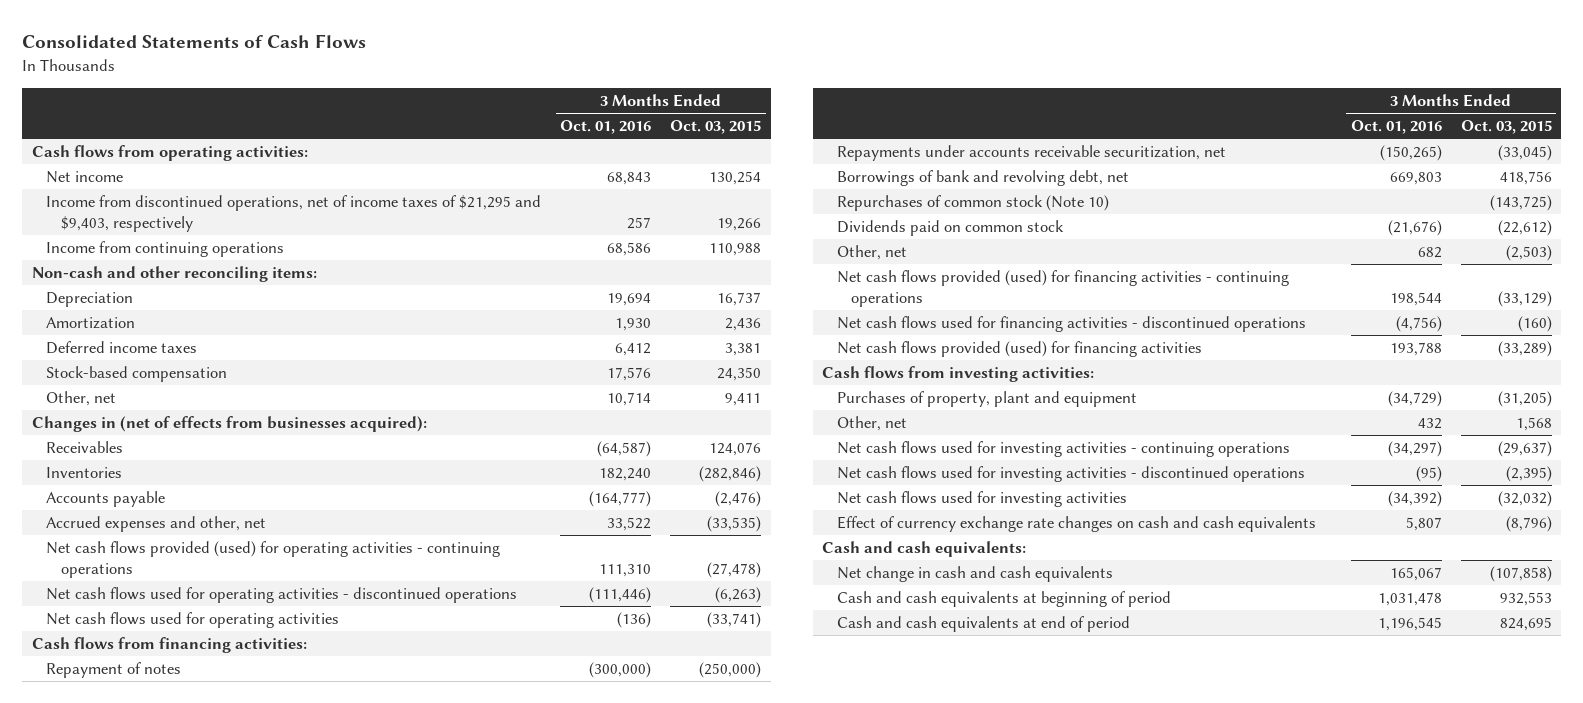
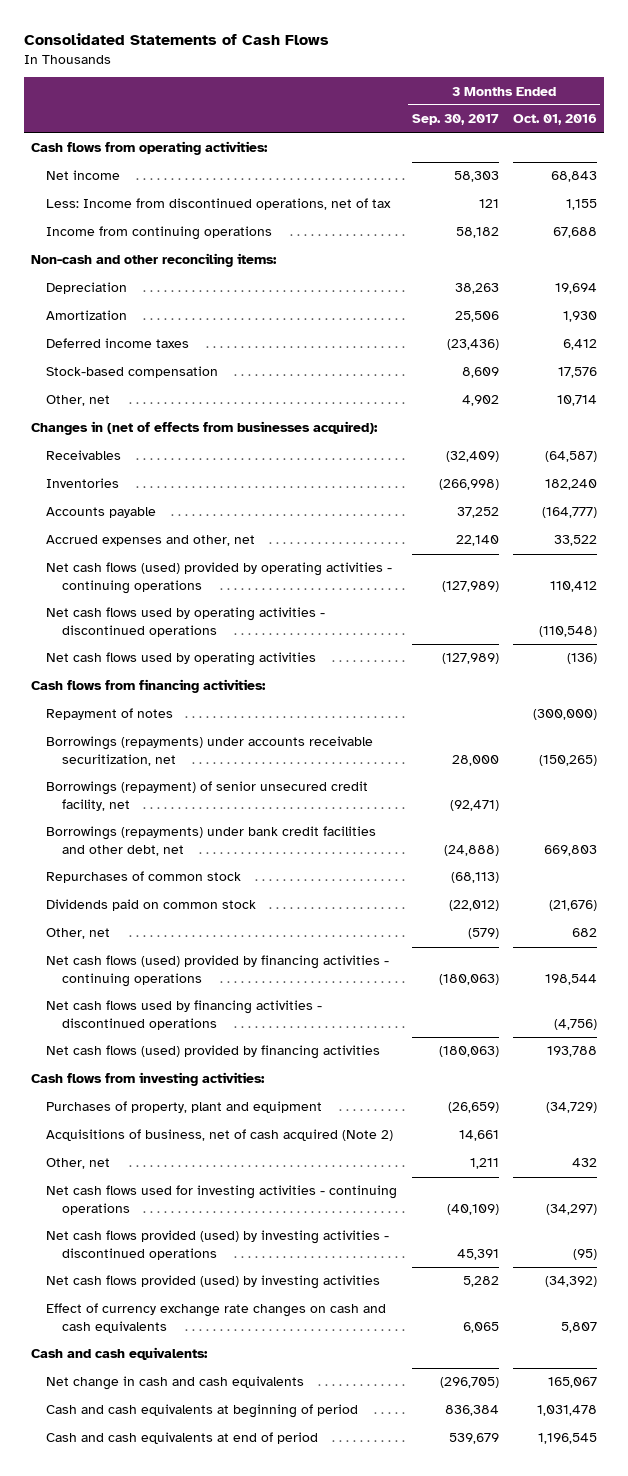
- | 3 Months Ended Oct. 01, 2016 | 3 Months Ended Oct. 03, 2015
+ | 3 Months Ended Sep. 30, 2017 | 3 Months Ended Oct. 01, 2016
- Income from discontinued operations, net of income taxes of $21,295 and $9,403, respectively | 257 | 19,266
- Income from continuing operations | 68,586 | 110,988
+ Less: Income from discontinued operations, net of tax | 121 | 1,155
+ Income from continuing operations | 58,182 | 67,688
- Net cash flows provided (used) for operating activities - continuing operations | 111,310 | (27,478)
- Net cash flows used for operating activities - discontinued operations | (111,446) | (6,263)
- Net cash flows used for operating activities | (136) | (33,741)
+ Net cash flows (used) provided by operating activities - continuing operations | (127,989) | 110,412
+ Net cash flows used by operating activities - discontinued operations | | (110,548)
+ Net cash flows used by operating activities | (127,989) | (136)
- Repayments under accounts receivable securitization, net | (150,265) | (33,045)
- Borrowings of bank and revolving debt, net | 669,803 | 418,756
- Repurchases of common stock (Note 10) | | (143,725)
+ Borrowings (repayments) under accounts receivable securitization, net | 28,000 | (150,265)
+ Borrowings (repayment) of senior unsecured credit facility, net | (92,471) |
+ Borrowings (repayments) under bank credit facilities and other debt, net | (24,888) | 669,803
+ Repurchases of common stock | (68,113) |
- Net cash flows provided (used) for financing activities - continuing operations | 198,544 | (33,129)
- Net cash flows used for financing activities - discontinued operations | (4,756) | (160)
- Net cash flows provided (used) for financing activities | 193,788 | (33,289)
+ Net cash flows (used) provided by financing activities - continuing operations | (180,063) | 198,544
+ Net cash flows used by financing activities - discontinued operations | | (4,756)
+ Net cash flows (used) provided by financing activities | (180,063) | 193,788
+ Acquisitions of business, net of cash acquired (Note 2) | 14,661 |
- Net cash flows used for investing activities - discontinued operations | (95) | (2,395)
- Net cash flows used for investing activities | (34,392) | (32,032)
+ Net cash flows provided (used) by investing activities - discontinued operations | 45,391 | (95)
+ Net cash flows provided (used) by investing activities | 5,282 | (34,392)

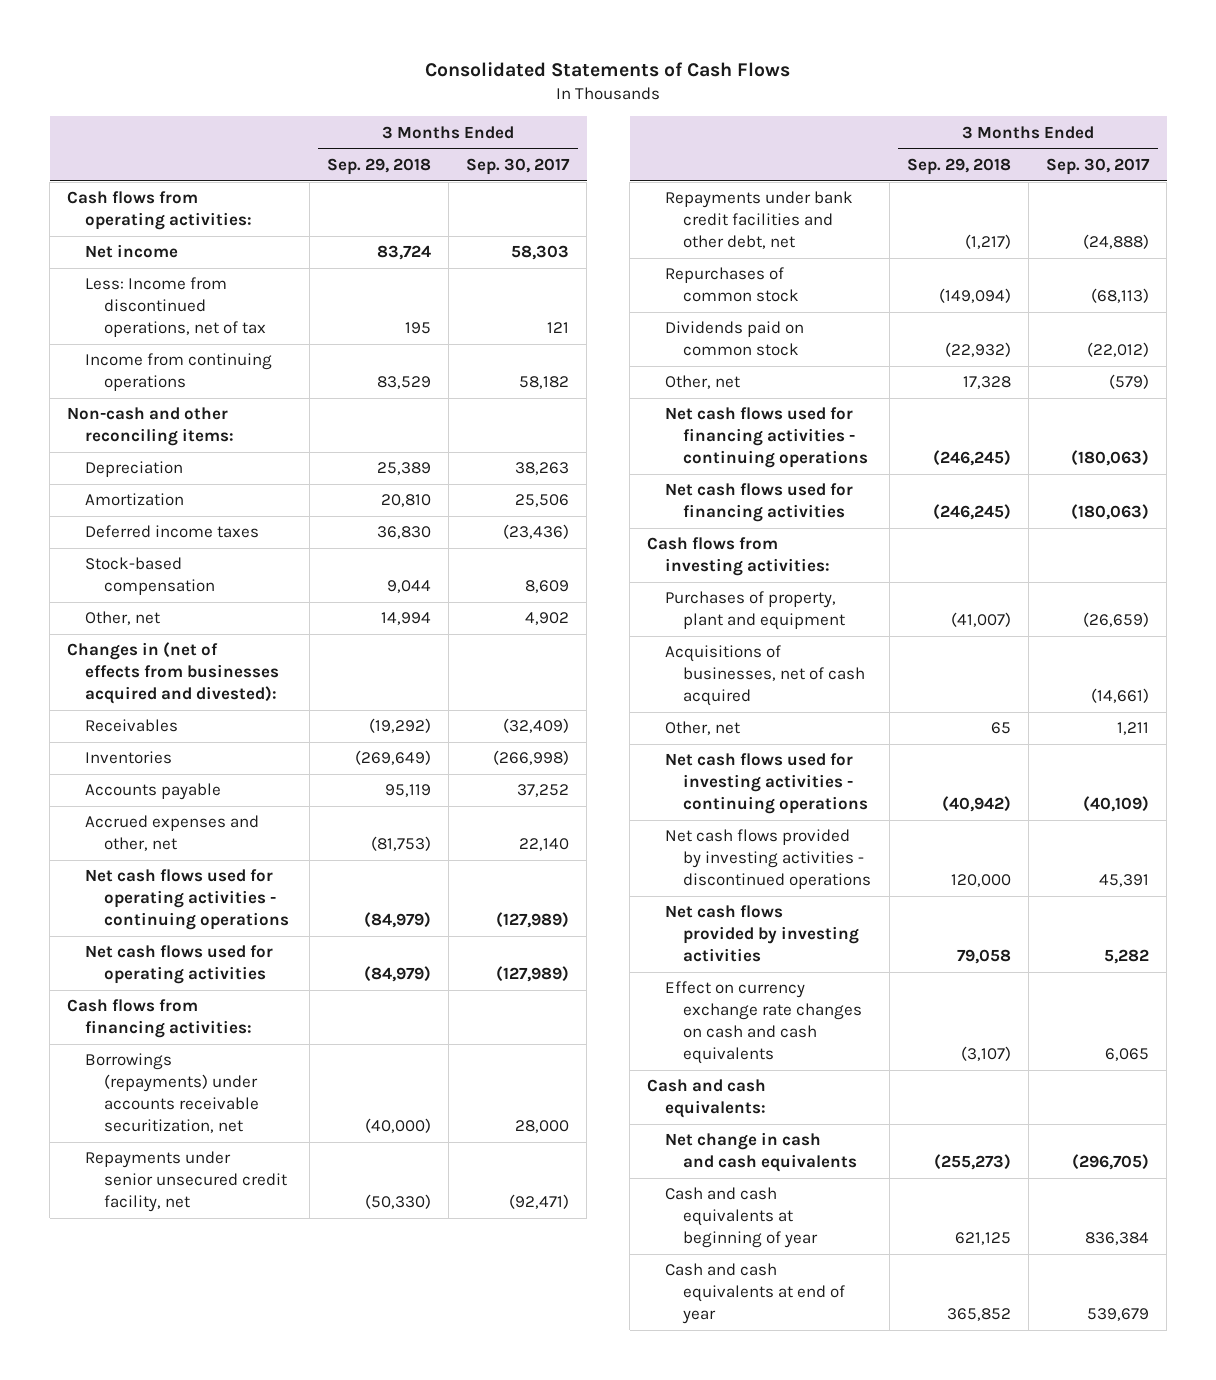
- | 3 Months Ended Sep. 30, 2017 | 3 Months Ended Oct. 01, 2016
+ | 3 Months Ended Sep. 29, 2018 | 3 Months Ended Sep. 30, 2017
- Changes in (net of effects from businesses acquired):
+ Changes in (net of effects from businesses acquired and divested):
- Net cash flows (used) provided by operating activities - continuing operations | (127,989) | 110,412
- Net cash flows used by operating activities - discontinued operations | | (110,548)
- Net cash flows used by operating activities | (127,989) | (136)
+ Net cash flows used for operating activities - continuing operations | (84,979) | (127,989)
+ Net cash flows used for operating activities | (84,979) | (127,989)
- Repayment of notes | | (300,000)
- Borrowings (repayment) of senior unsecured credit facility, net | (92,471) |
- Borrowings (repayments) under bank credit facilities and other debt, net | (24,888) | 669,803
+ Repayments under senior unsecured credit facility, net | (50,330) | (92,471)
+ Repayments under bank credit facilities and other debt, net | (1,217) | (24,888)
- Net cash flows (used) provided by financing activities - continuing operations | (180,063) | 198,544
- Net cash flows used by financing activities - discontinued operations | | (4,756)
- Net cash flows (used) provided by financing activities | (180,063) | 193,788
+ Net cash flows used for financing activities - continuing operations | (246,245) | (180,063)
+ Net cash flows used for financing activities | (246,245) | (180,063)
- Acquisitions of business, net of cash acquired (Note 2) | 14,661 |
+ Acquisitions of businesses, net of cash acquired | | (14,661)
- Net cash flows provided (used) by investing activities - discontinued operations | 45,391 | (95)
- Net cash flows provided (used) by investing activities | 5,282 | (34,392)
- Effect of currency exchange rate changes on cash and cash equivalents | 6,065 | 5,807
+ Net cash flows provided by investing activities - discontinued operations | 120,000 | 45,391
+ Net cash flows provided by investing activities | 79,058 | 5,282
+ Effect on currency exchange rate changes on cash and cash equivalents | (3,107) | 6,065
- Cash and cash equivalents at beginning of period | 836,384 | 1,031,478
- Cash and cash equivalents at end of period | 539,679 | 1,196,545
+ Cash and cash equivalents at beginning of year | 621,125 | 836,384
+ Cash and cash equivalents at end of year | 365,852 | 539,679

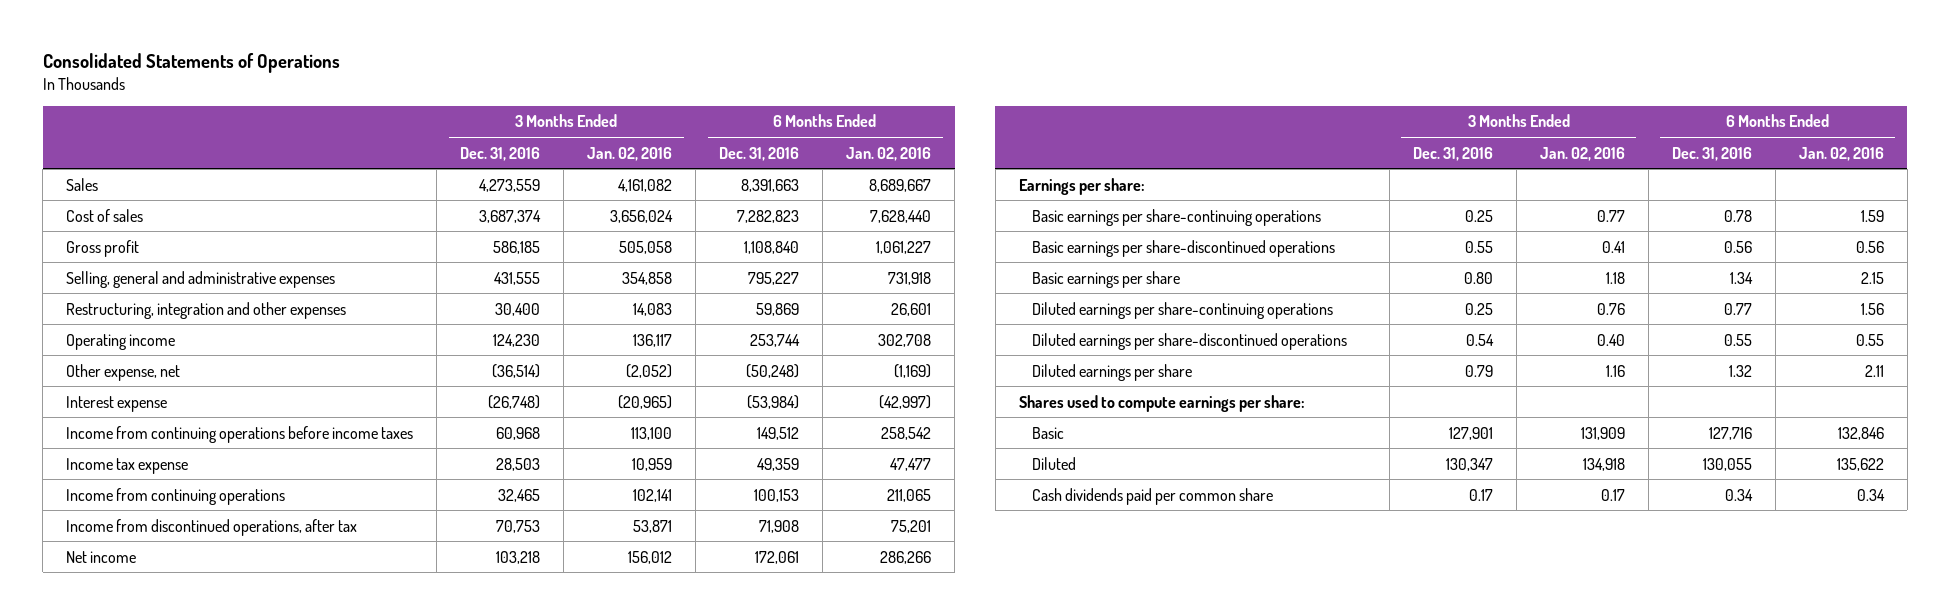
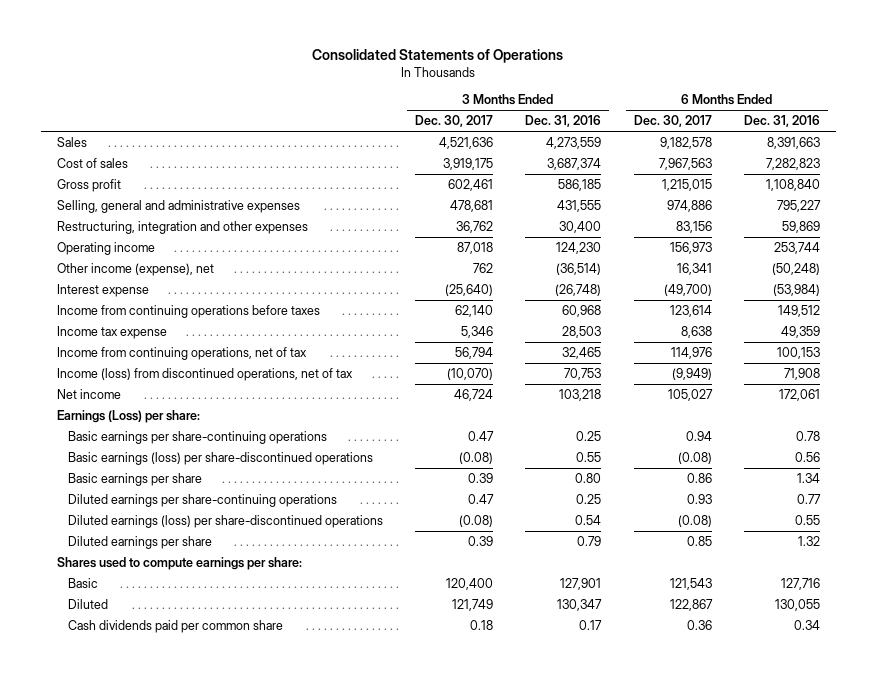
- | 3 Months Ended Dec. 31, 2016 | 3 Months Ended Jan. 02, 2016 | 6 Months Ended Dec. 31, 2016 | 6 Months Ended Jan. 02, 2016
+ | 3 Months Ended Dec. 30, 2017 | 3 Months Ended Dec. 31, 2016 | 6 Months Ended Dec. 30, 2017 | 6 Months Ended Dec. 31, 2016
- Other expense, net | (36,514) | (2,052) | (50,248) | (1,169)
+ Other income (expense), net | 762 | (36,514) | 16,341 | (50,248)
- Income from continuing operations before income taxes | 60,968 | 113,100 | 149,512 | 258,542
+ Income from continuing operations before taxes | 62,140 | 60,968 | 123,614 | 149,512
- Income from continuing operations | 32,465 | 102,141 | 100,153 | 211,065
- Income from discontinued operations, after tax | 70,753 | 53,871 | 71,908 | 75,201
+ Income from continuing operations, net of tax | 56,794 | 32,465 | 114,976 | 100,153
+ Income (loss) from discontinued operations, net of tax | (10,070) | 70,753 | (9,949) | 71,908
- Earnings per share:
+ Earnings (Loss) per share:
- Basic earnings per share-discontinued operations | 0.55 | 0.41 | 0.56 | 0.56
+ Basic earnings (loss) per share-discontinued operations | (0.08) | 0.55 | (0.08) | 0.56
- Diluted earnings per share-discontinued operations | 0.54 | 0.40 | 0.55 | 0.55
+ Diluted earnings (loss) per share-discontinued operations | (0.08) | 0.54 | (0.08) | 0.55

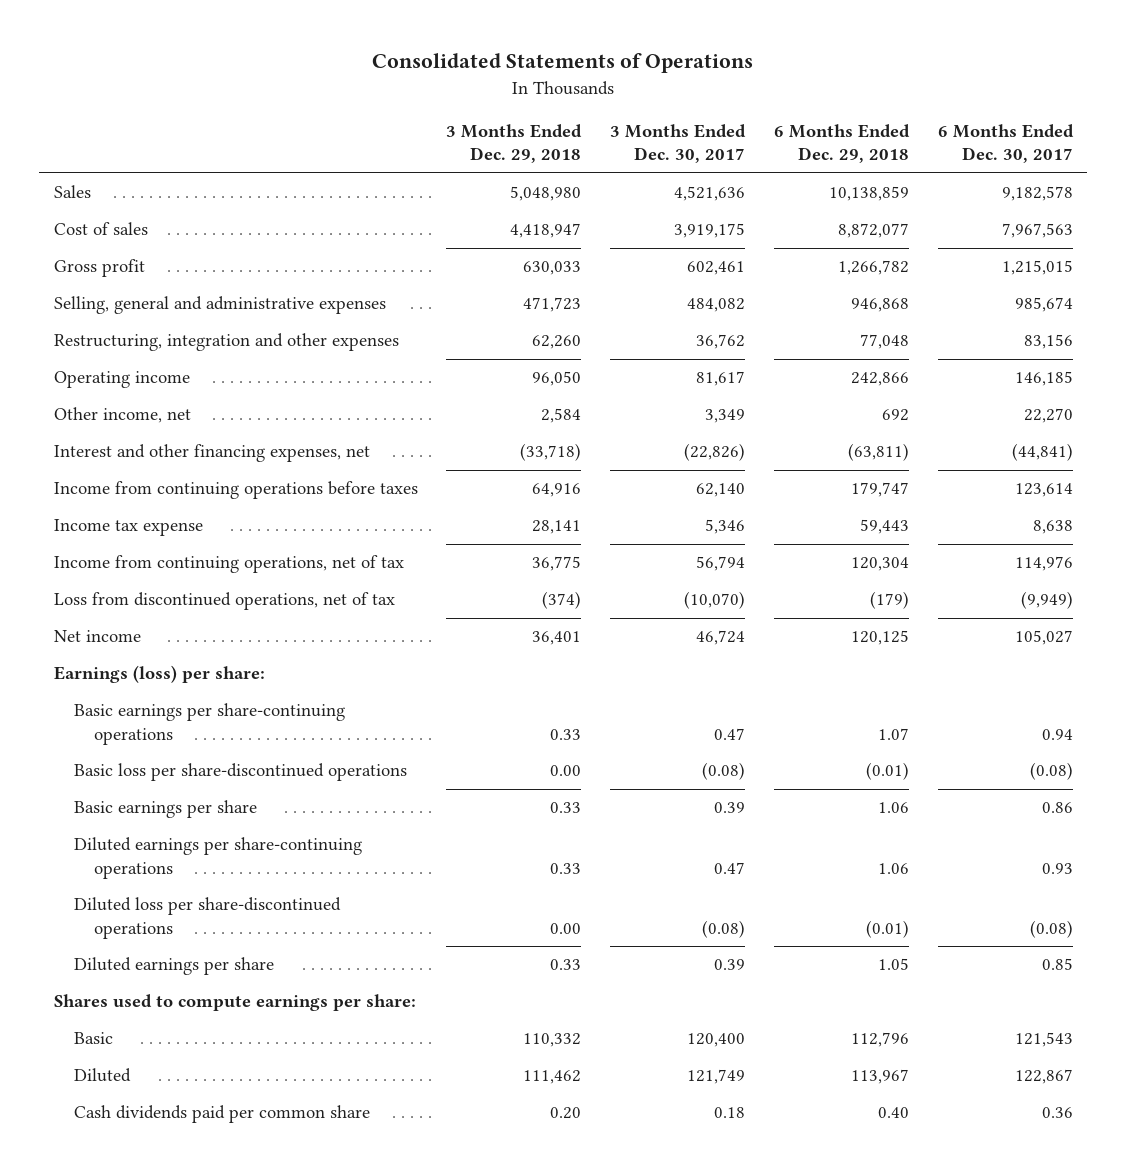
- | 3 Months Ended Dec. 30, 2017 | 3 Months Ended Dec. 31, 2016 | 6 Months Ended Dec. 30, 2017 | 6 Months Ended Dec. 31, 2016
+ | 3 Months Ended Dec. 29, 2018 | 3 Months Ended Dec. 30, 2017 | 6 Months Ended Dec. 29, 2018 | 6 Months Ended Dec. 30, 2017
- Selling, general and administrative expenses | 478,681 | 431,555 | 974,886 | 795,227
+ Selling, general and administrative expenses | 471,723 | 484,082 | 946,868 | 985,674
- Operating income | 87,018 | 124,230 | 156,973 | 253,744
- Other income (expense), net | 762 | (36,514) | 16,341 | (50,248)
- Interest expense | (25,640) | (26,748) | (49,700) | (53,984)
+ Operating income | 96,050 | 81,617 | 242,866 | 146,185
+ Other income, net | 2,584 | 3,349 | 692 | 22,270
+ Interest and other financing expenses, net | (33,718) | (22,826) | (63,811) | (44,841)
- Income (loss) from discontinued operations, net of tax | (10,070) | 70,753 | (9,949) | 71,908
+ Loss from discontinued operations, net of tax | (374) | (10,070) | (179) | (9,949)
- Earnings (Loss) per share:
+ Earnings (loss) per share:
- Basic earnings (loss) per share-discontinued operations | (0.08) | 0.55 | (0.08) | 0.56
+ Basic loss per share-discontinued operations | 0.00 | (0.08) | (0.01) | (0.08)
- Diluted earnings (loss) per share-discontinued operations | (0.08) | 0.54 | (0.08) | 0.55
+ Diluted loss per share-discontinued operations | 0.00 | (0.08) | (0.01) | (0.08)

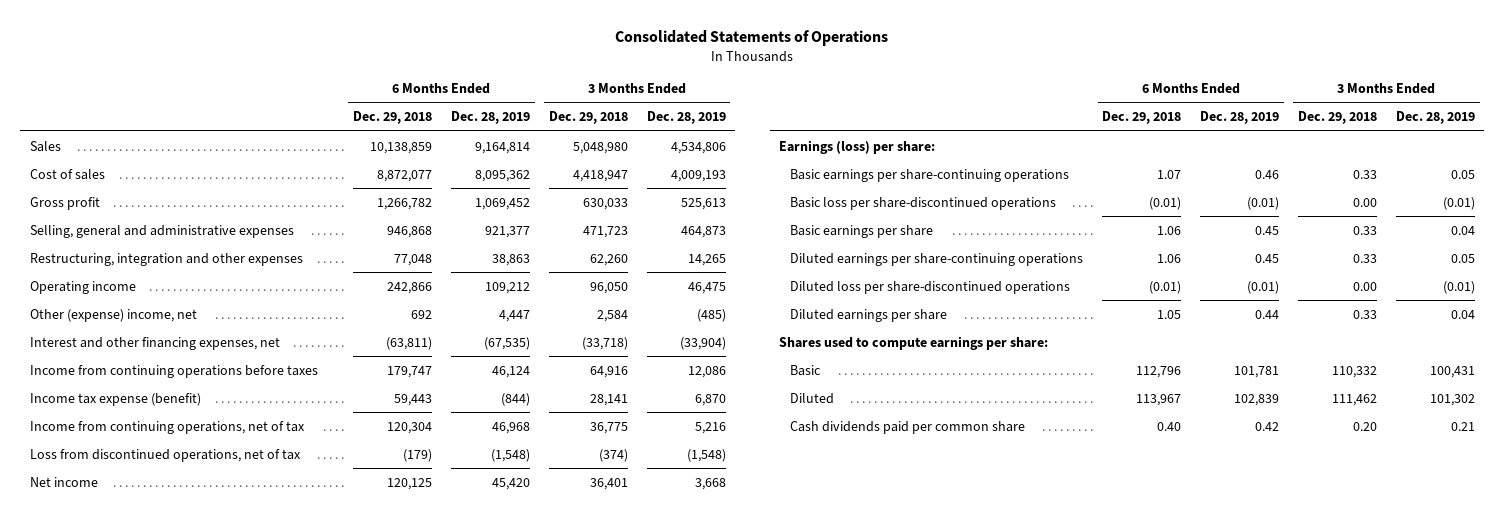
- | 3 Months Ended Dec. 29, 2018 | 3 Months Ended Dec. 30, 2017 | 6 Months Ended Dec. 29, 2018 | 6 Months Ended Dec. 30, 2017
+ | 6 Months Ended Dec. 29, 2018 | 6 Months Ended Dec. 28, 2019 | 3 Months Ended Dec. 29, 2018 | 3 Months Ended Dec. 28, 2019
- Other income, net | 2,584 | 3,349 | 692 | 22,270
+ Other (expense) income, net | 692 | 4,447 | 2,584 | (485)
- Income tax expense | 28,141 | 5,346 | 59,443 | 8,638
+ Income tax expense (benefit) | 59,443 | (844) | 28,141 | 6,870

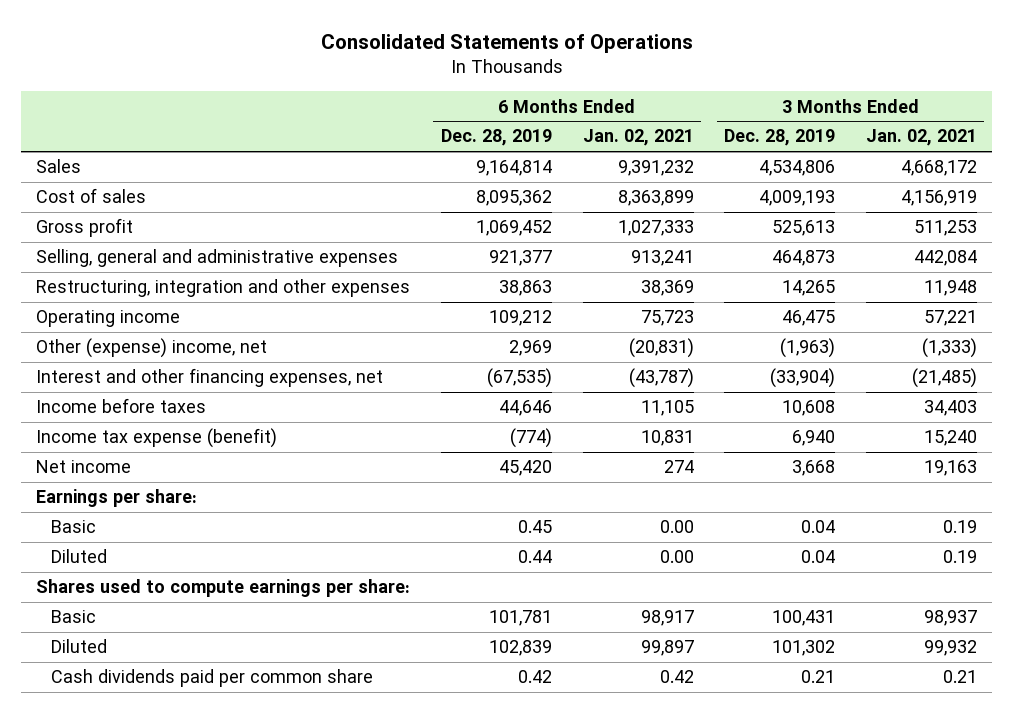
- | 6 Months Ended Dec. 29, 2018 | 6 Months Ended Dec. 28, 2019 | 3 Months Ended Dec. 29, 2018 | 3 Months Ended Dec. 28, 2019
+ | 6 Months Ended Dec. 28, 2019 | 6 Months Ended Jan. 02, 2021 | 3 Months Ended Dec. 28, 2019 | 3 Months Ended Jan. 02, 2021
- Other (expense) income, net | 692 | 4,447 | 2,584 | (485)
+ Other (expense) income, net | 2,969 | (20,831) | (1,963) | (1,333)
- Income from continuing operations before taxes | 179,747 | 46,124 | 64,916 | 12,086
- Income tax expense (benefit) | 59,443 | (844) | 28,141 | 6,870
- Income from continuing operations, net of tax | 120,304 | 46,968 | 36,775 | 5,216
- Loss from discontinued operations, net of tax | (179) | (1,548) | (374) | (1,548)
+ Income before taxes | 44,646 | 11,105 | 10,608 | 34,403
+ Income tax expense (benefit) | (774) | 10,831 | 6,940 | 15,240
- Earnings (loss) per share:
- Basic earnings per share-continuing operations | 1.07 | 0.46 | 0.33 | 0.05
- Basic loss per share-discontinued operations | (0.01) | (0.01) | 0.00 | (0.01)
- Basic earnings per share | 1.06 | 0.45 | 0.33 | 0.04
- Diluted earnings per share-continuing operations | 1.06 | 0.45 | 0.33 | 0.05
- Diluted loss per share-discontinued operations | (0.01) | (0.01) | 0.00 | (0.01)
- Diluted earnings per share | 1.05 | 0.44 | 0.33 | 0.04
+ Earnings per share:
+ Basic | 0.45 | 0.00 | 0.04 | 0.19
+ Diluted | 0.44 | 0.00 | 0.04 | 0.19

